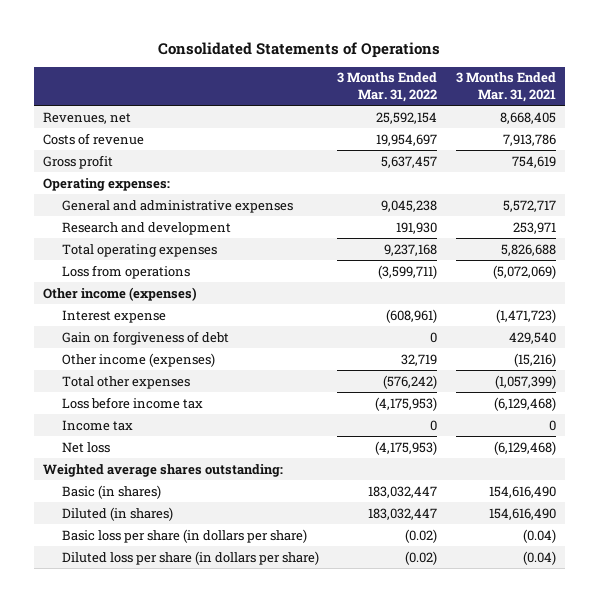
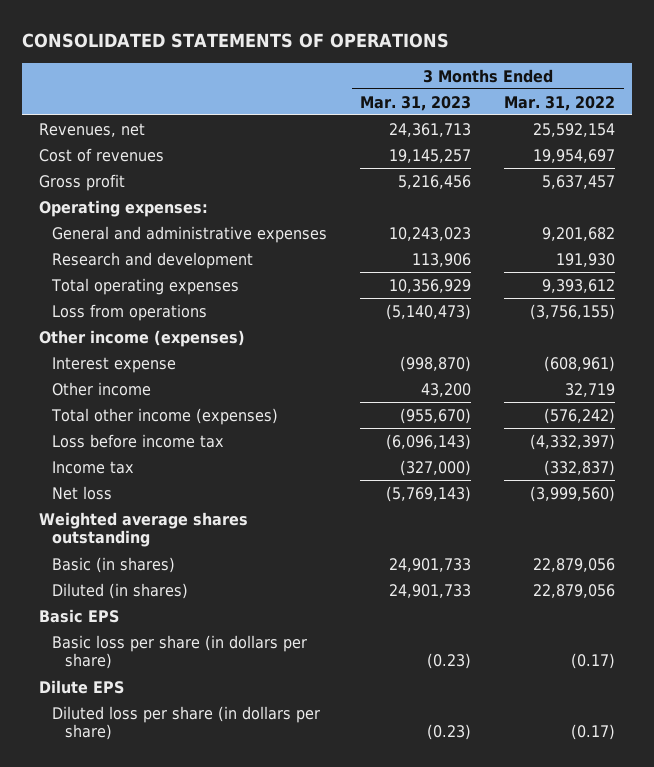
- Consolidated Statements of Operations
+ CONSOLIDATED STATEMENTS OF OPERATIONS
- | 3 Months Ended Mar. 31, 2022 | 3 Months Ended Mar. 31, 2021
+ | 3 Months Ended Mar. 31, 2023 | 3 Months Ended Mar. 31, 2022
- Costs of revenue | 19,954,697 | 7,913,786
+ Cost of revenues | 19,145,257 | 19,954,697
- General and administrative expenses | 9,045,238 | 5,572,717
+ General and administrative expenses | 10,243,023 | 9,201,682
- Total operating expenses | 9,237,168 | 5,826,688
- Loss from operations | (3,599,711) | (5,072,069)
+ Total operating expenses | 10,356,929 | 9,393,612
+ Loss from operations | (5,140,473) | (3,756,155)
- Gain on forgiveness of debt | 0 | 429,540
- Other income (expenses) | 32,719 | (15,216)
- Total other expenses | (576,242) | (1,057,399)
- Loss before income tax | (4,175,953) | (6,129,468)
- Income tax | 0 | 0
- Net loss | (4,175,953) | (6,129,468)
- Weighted average shares outstanding:
- Basic (in shares) | 183,032,447 | 154,616,490
- Diluted (in shares) | 183,032,447 | 154,616,490
- Basic loss per share (in dollars per share) | (0.02) | (0.04)
- Diluted loss per share (in dollars per share) | (0.02) | (0.04)
+ Other income | 43,200 | 32,719
+ Total other income (expenses) | (955,670) | (576,242)
+ Loss before income tax | (6,096,143) | (4,332,397)
+ Income tax | (327,000) | (332,837)
+ Net loss | (5,769,143) | (3,999,560)
+ Weighted average shares outstanding
+ Basic (in shares) | 24,901,733 | 22,879,056
+ Diluted (in shares) | 24,901,733 | 22,879,056
+ Basic EPS
+ Basic loss per share (in dollars per share) | (0.23) | (0.17)
+ Dilute EPS
+ Diluted loss per share (in dollars per share) | (0.23) | (0.17)

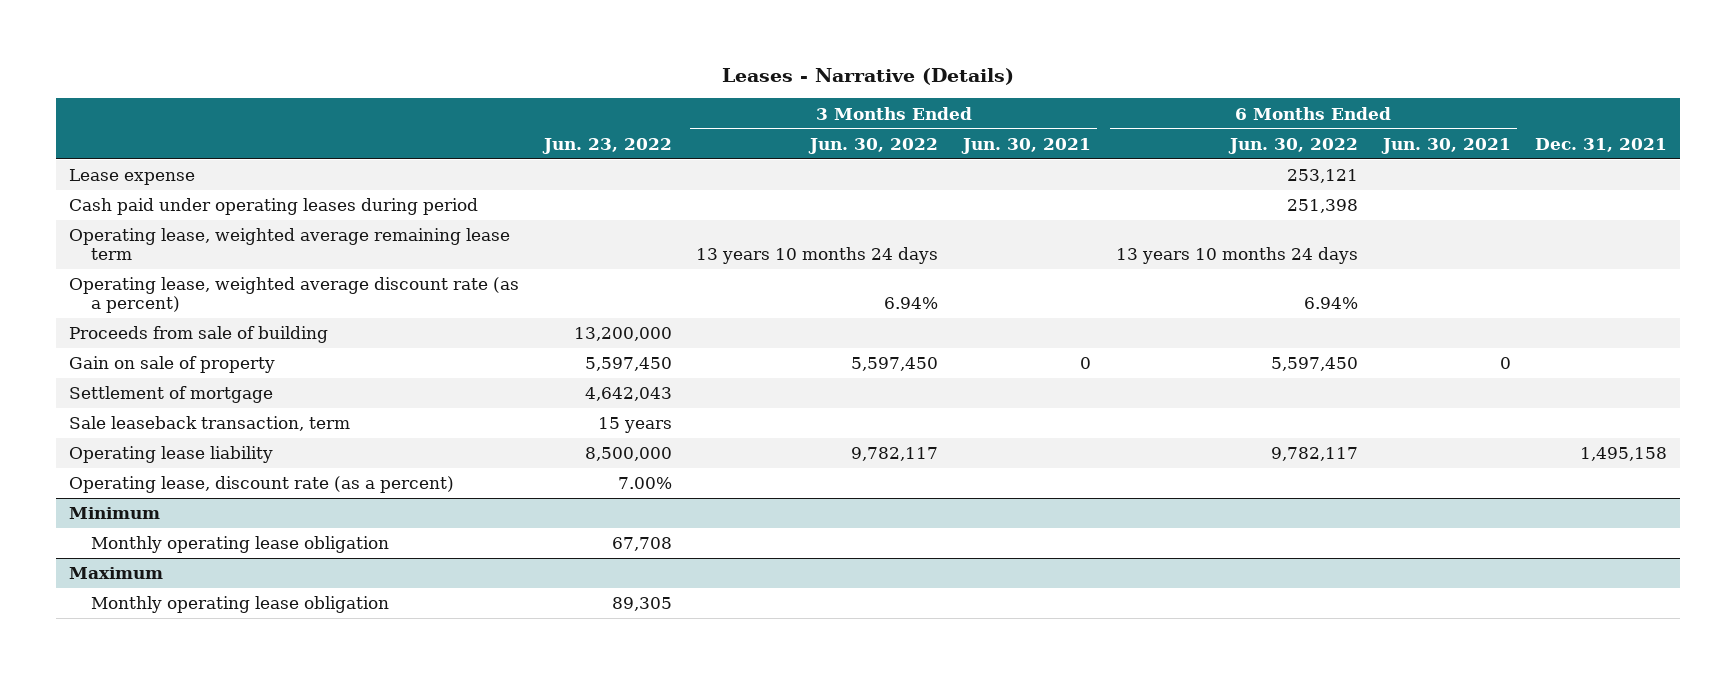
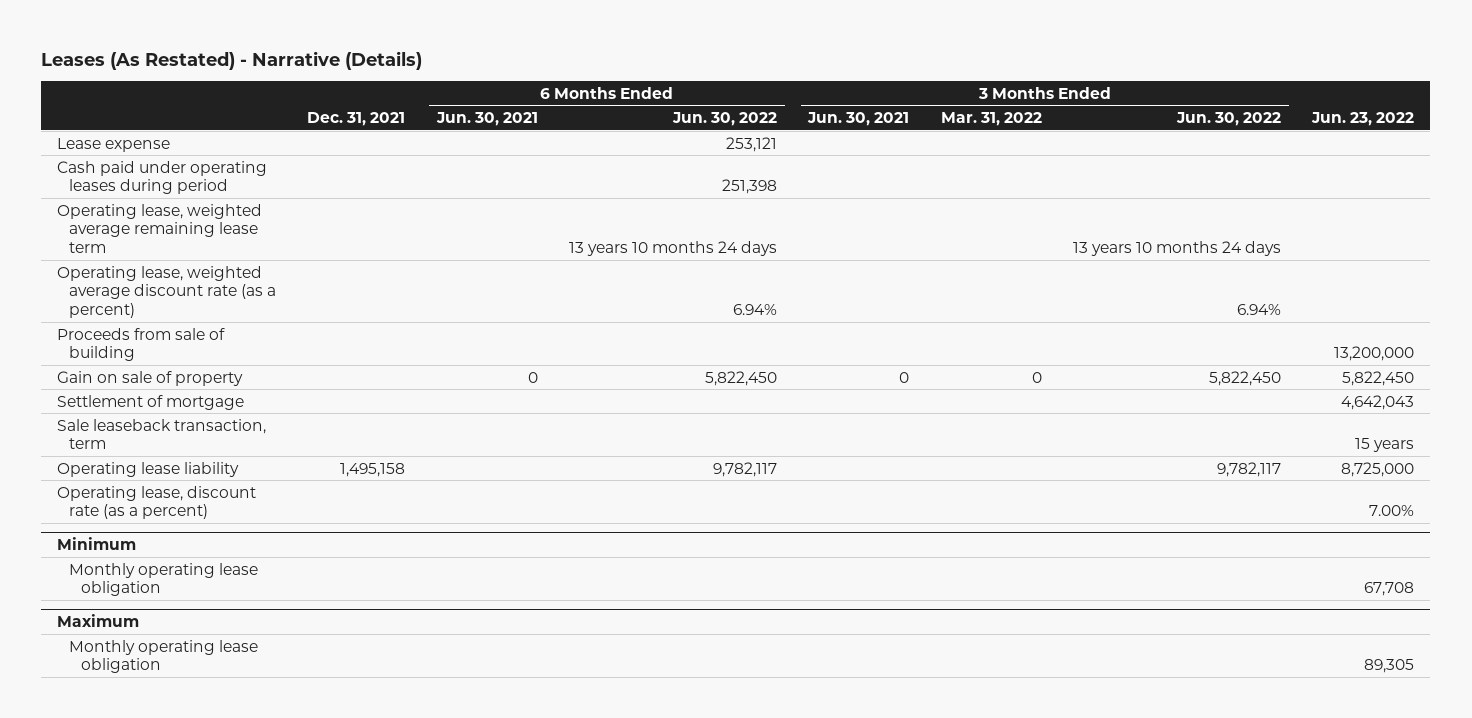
- Leases - Narrative (Details)
+ Leases (As Restated) - Narrative (Details)
- | Jun. 23, 2022 | 3 Months Ended Jun. 30, 2022 | 3 Months Ended Jun. 30, 2021 | 6 Months Ended Jun. 30, 2022 | 6 Months Ended Jun. 30, 2021 | Dec. 31, 2021
+ | Dec. 31, 2021 | 6 Months Ended Jun. 30, 2021 | 6 Months Ended Jun. 30, 2022 | 3 Months Ended Jun. 30, 2021 | 3 Months Ended Mar. 31, 2022 | 3 Months Ended Jun. 30, 2022 | Jun. 23, 2022
- Gain on sale of property | 5,597,450 | 5,597,450 | 0 | 5,597,450 | 0 |
+ Gain on sale of property | | 0 | 5,822,450 | 0 | 0 | 5,822,450 | 5,822,450
- Operating lease liability | 8,500,000 | 9,782,117 | | 9,782,117 | | 1,495,158
+ Operating lease liability | 1,495,158 | | 9,782,117 | | | 9,782,117 | 8,725,000

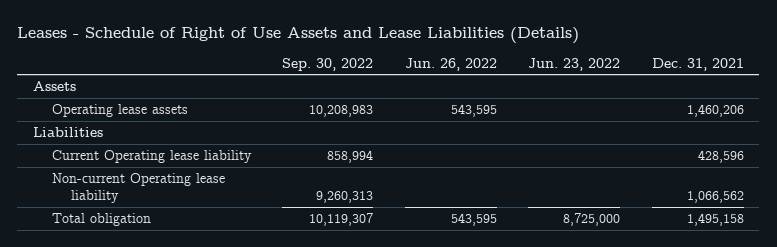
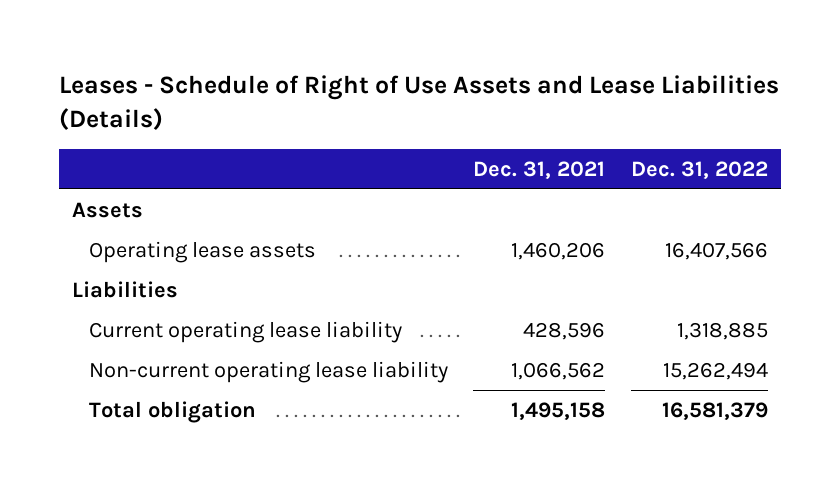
- | Sep. 30, 2022 | Jun. 26, 2022 | Jun. 23, 2022 | Dec. 31, 2021
+ | Dec. 31, 2021 | Dec. 31, 2022
- Current Operating lease liability | 858,994 | | | 428,596
- Non-current Operating lease liability | 9,260,313 | | | 1,066,562
+ Current operating lease liability | 428,596 | 1,318,885
+ Non-current operating lease liability | 1,066,562 | 15,262,494

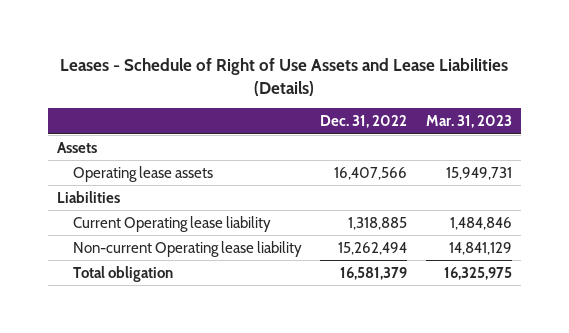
- | Dec. 31, 2021 | Dec. 31, 2022
+ | Dec. 31, 2022 | Mar. 31, 2023
- Current operating lease liability | 428,596 | 1,318,885
- Non-current operating lease liability | 1,066,562 | 15,262,494
+ Current Operating lease liability | 1,318,885 | 1,484,846
+ Non-current Operating lease liability | 15,262,494 | 14,841,129

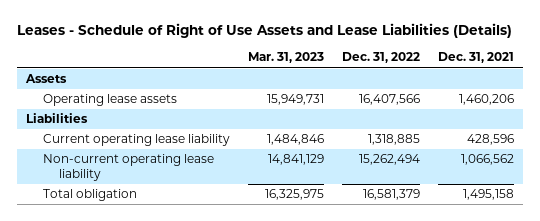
- | Dec. 31, 2022 | Mar. 31, 2023
+ | Mar. 31, 2023 | Dec. 31, 2022 | Dec. 31, 2021
- Current Operating lease liability | 1,318,885 | 1,484,846
- Non-current Operating lease liability | 15,262,494 | 14,841,129
+ Current operating lease liability | 1,484,846 | 1,318,885 | 428,596
+ Non-current operating lease liability | 14,841,129 | 15,262,494 | 1,066,562

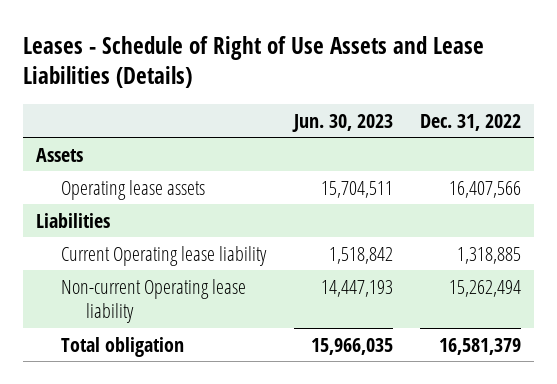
- | Mar. 31, 2023 | Dec. 31, 2022 | Dec. 31, 2021
+ | Jun. 30, 2023 | Dec. 31, 2022
- Current operating lease liability | 1,484,846 | 1,318,885 | 428,596
- Non-current operating lease liability | 14,841,129 | 15,262,494 | 1,066,562
+ Current Operating lease liability | 1,518,842 | 1,318,885
+ Non-current Operating lease liability | 14,447,193 | 15,262,494

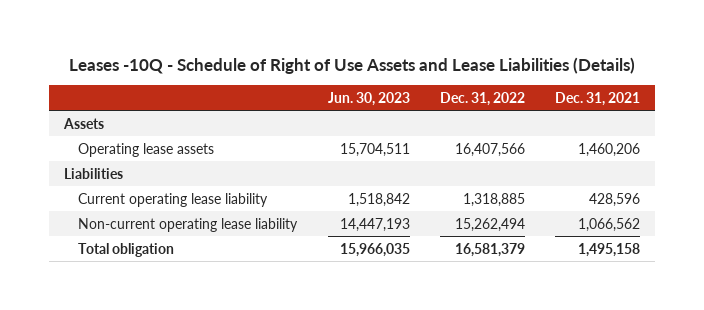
- Leases - Schedule of Right of Use Assets and Lease Liabilities (Details)
+ Leases -10Q - Schedule of Right of Use Assets and Lease Liabilities (Details)
- | Jun. 30, 2023 | Dec. 31, 2022
+ | Jun. 30, 2023 | Dec. 31, 2022 | Dec. 31, 2021
- Current Operating lease liability | 1,518,842 | 1,318,885
- Non-current Operating lease liability | 14,447,193 | 15,262,494
+ Current operating lease liability | 1,518,842 | 1,318,885 | 428,596
+ Non-current operating lease liability | 14,447,193 | 15,262,494 | 1,066,562

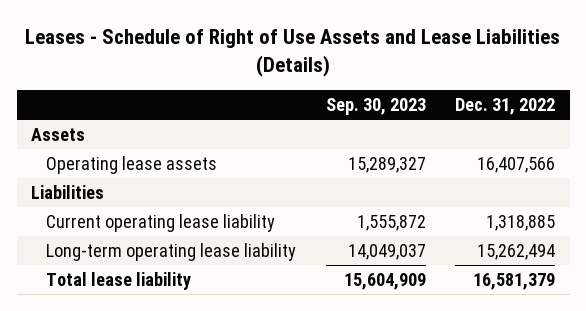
- Leases -10Q - Schedule of Right of Use Assets and Lease Liabilities (Details)
+ Leases - Schedule of Right of Use Assets and Lease Liabilities (Details)
- | Jun. 30, 2023 | Dec. 31, 2022 | Dec. 31, 2021
+ | Sep. 30, 2023 | Dec. 31, 2022
- Non-current operating lease liability | 14,447,193 | 15,262,494 | 1,066,562
- Total obligation | 15,966,035 | 16,581,379 | 1,495,158
+ Long-term operating lease liability | 14,049,037 | 15,262,494
+ Total lease liability | 15,604,909 | 16,581,379

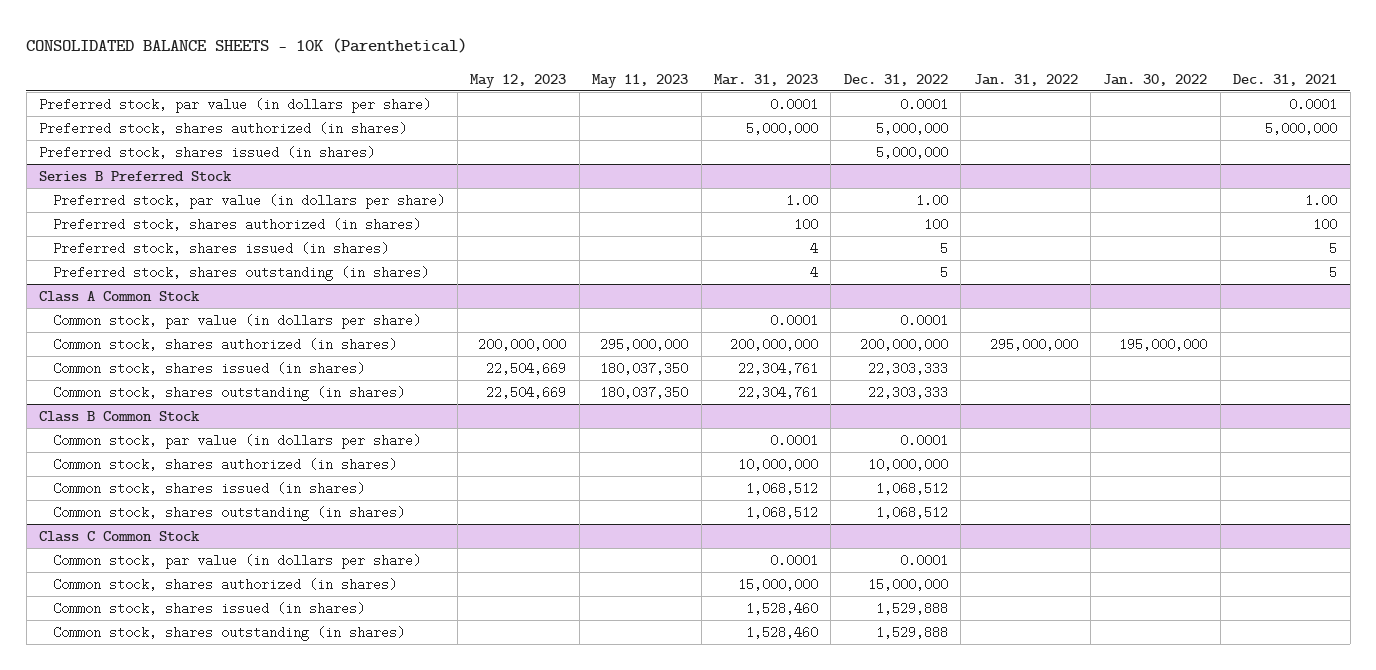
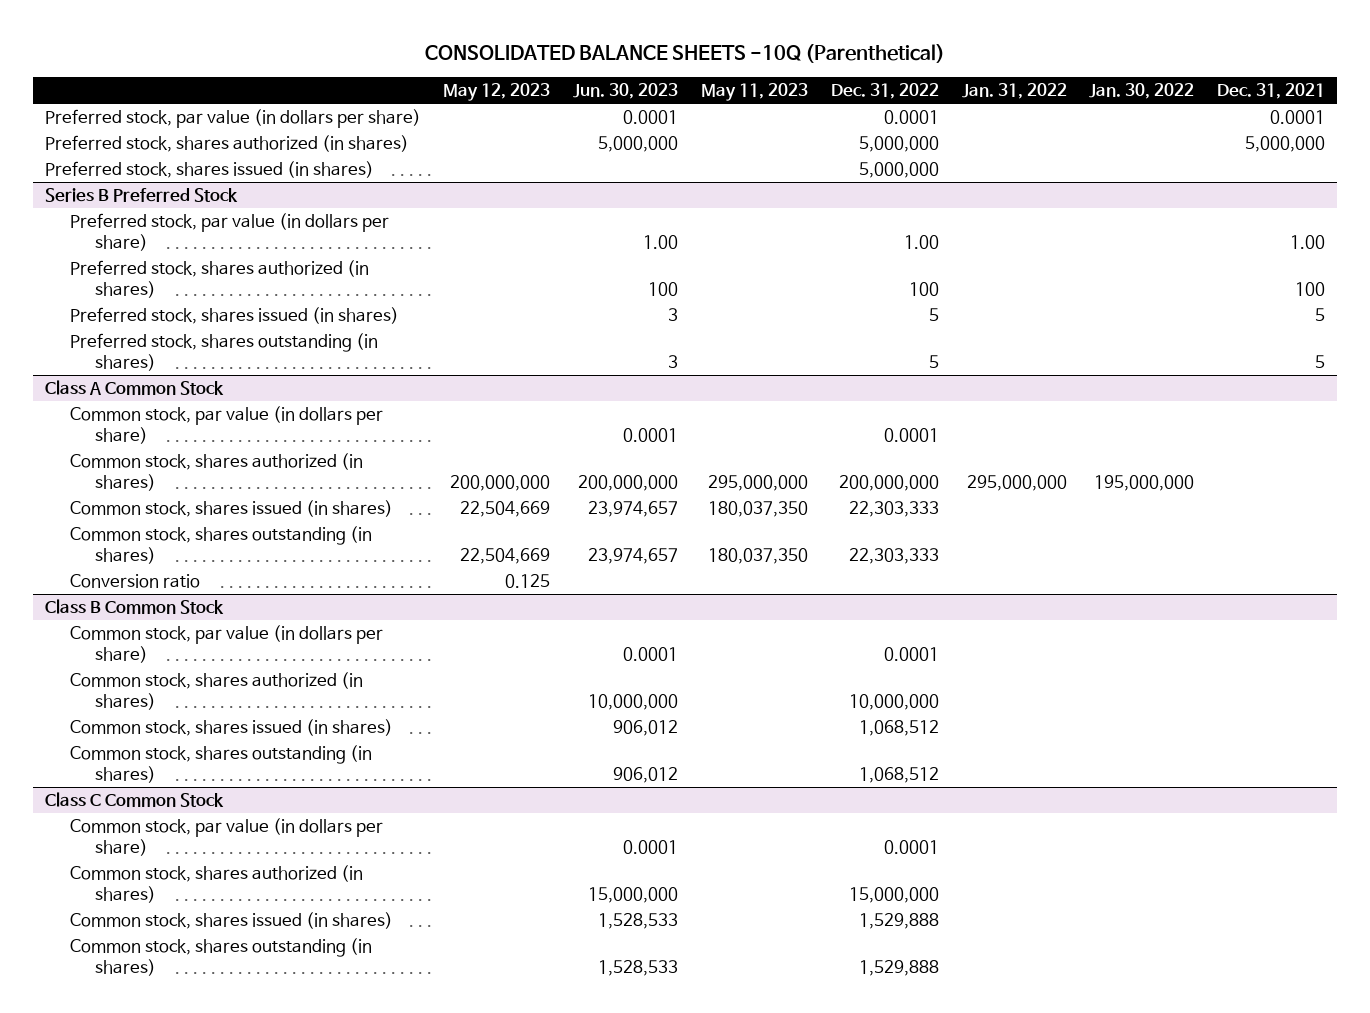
- CONSOLIDATED BALANCE SHEETS - 10K (Parenthetical)
+ CONSOLIDATED BALANCE SHEETS -10Q (Parenthetical)
- | May 12, 2023 | May 11, 2023 | Mar. 31, 2023 | Dec. 31, 2022 | Jan. 31, 2022 | Jan. 30, 2022 | Dec. 31, 2021
+ | May 12, 2023 | Jun. 30, 2023 | May 11, 2023 | Dec. 31, 2022 | Jan. 31, 2022 | Jan. 30, 2022 | Dec. 31, 2021
@ Class A Common Stock
+ Conversion ratio | 0.125 | | | | | |

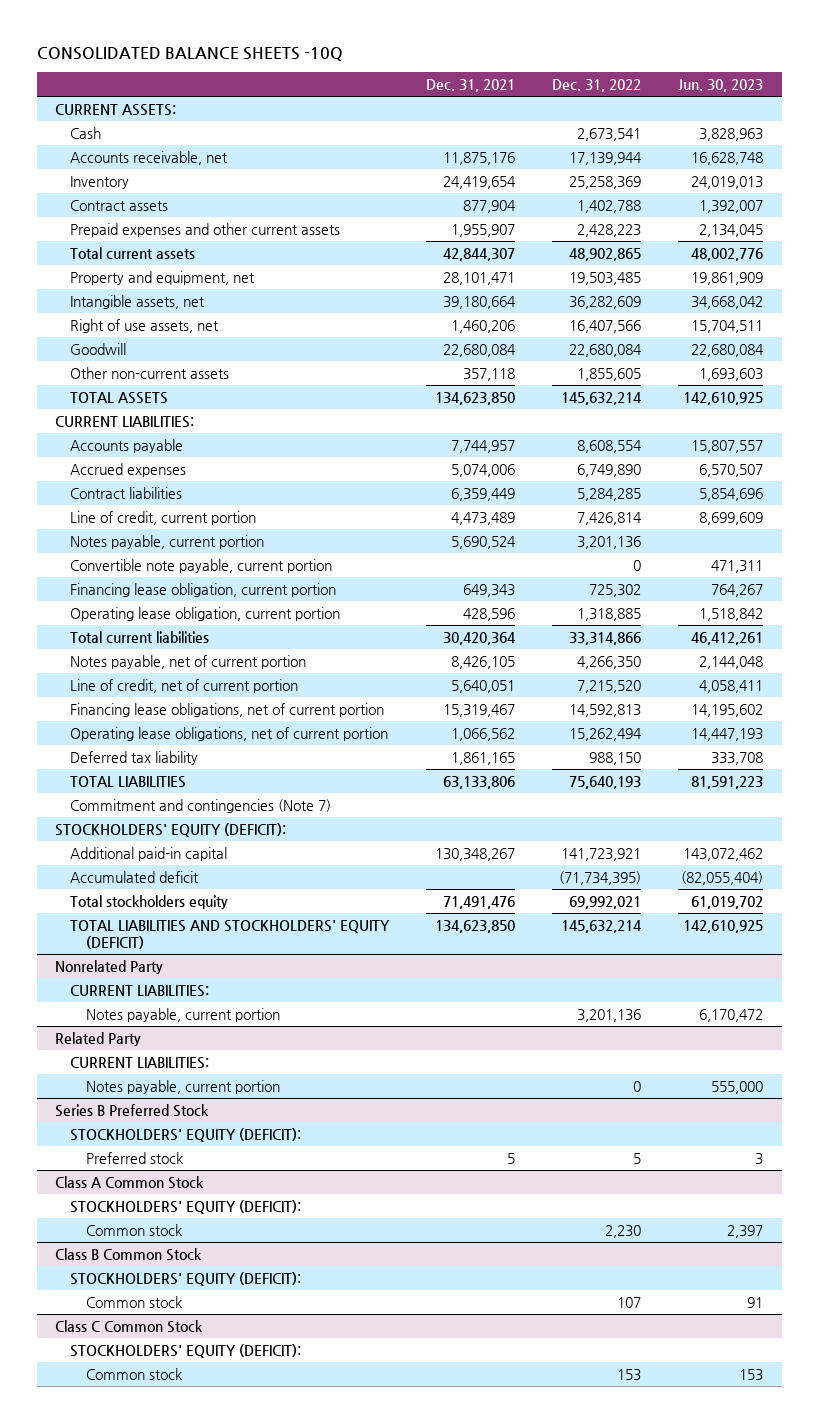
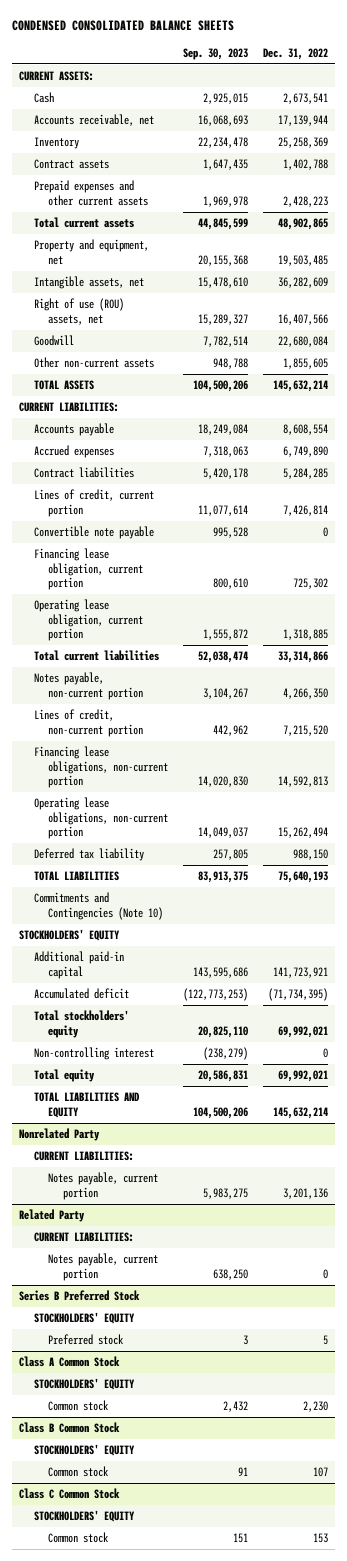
- CONSOLIDATED BALANCE SHEETS -10Q
+ CONDENSED CONSOLIDATED BALANCE SHEETS
- | Dec. 31, 2021 | Dec. 31, 2022 | Jun. 30, 2023
+ | Sep. 30, 2023 | Dec. 31, 2022
- Right of use assets, net | 1,460,206 | 16,407,566 | 15,704,511
+ Right of use (ROU) assets, net | 15,289,327 | 16,407,566
- Line of credit, current portion | 4,473,489 | 7,426,814 | 8,699,609
- Notes payable, current portion | 5,690,524 | 3,201,136 |
- Convertible note payable, current portion | | 0 | 471,311
+ Lines of credit, current portion | 11,077,614 | 7,426,814
+ Convertible note payable | 995,528 | 0
- Notes payable, net of current portion | 8,426,105 | 4,266,350 | 2,144,048
- Line of credit, net of current portion | 5,640,051 | 7,215,520 | 4,058,411
- Financing lease obligations, net of current portion | 15,319,467 | 14,592,813 | 14,195,602
- Operating lease obligations, net of current portion | 1,066,562 | 15,262,494 | 14,447,193
+ Notes payable, non-current portion | 3,104,267 | 4,266,350
+ Lines of credit, non-current portion | 442,962 | 7,215,520
+ Financing lease obligations, non-current portion | 14,020,830 | 14,592,813
+ Operating lease obligations, non-current portion | 14,049,037 | 15,262,494
- Commitment and contingencies (Note 7)
- STOCKHOLDERS' EQUITY (DEFICIT):
+ Commitments and Contingencies (Note 10)
+ STOCKHOLDERS' EQUITY
- Total stockholders equity | 71,491,476 | 69,992,021 | 61,019,702
- TOTAL LIABILITIES AND STOCKHOLDERS' EQUITY (DEFICIT) | 134,623,850 | 145,632,214 | 142,610,925
+ Total stockholders' equity | 20,825,110 | 69,992,021
+ Non-controlling interest | (238,279) | 0
+ Total equity | 20,586,831 | 69,992,021
+ TOTAL LIABILITIES AND EQUITY | 104,500,206 | 145,632,214
@ Series B Preferred Stock
- STOCKHOLDERS' EQUITY (DEFICIT):
+ STOCKHOLDERS' EQUITY
@ Class A Common Stock
- STOCKHOLDERS' EQUITY (DEFICIT):
+ STOCKHOLDERS' EQUITY
@ Class B Common Stock
- STOCKHOLDERS' EQUITY (DEFICIT):
+ STOCKHOLDERS' EQUITY
@ Class C Common Stock
- STOCKHOLDERS' EQUITY (DEFICIT):
+ STOCKHOLDERS' EQUITY

